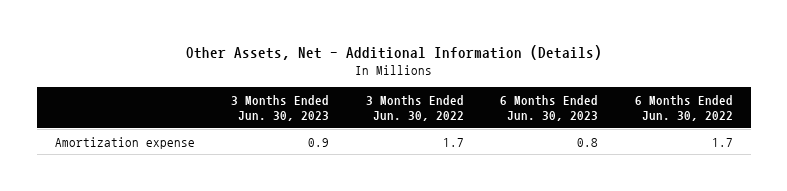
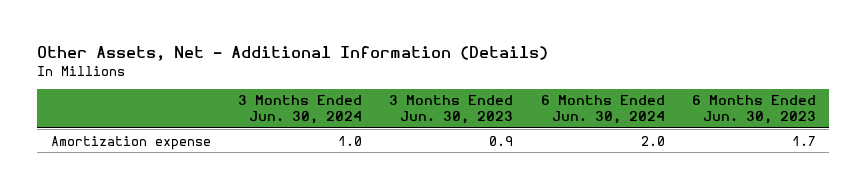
- | 3 Months Ended Jun. 30, 2023 | 3 Months Ended Jun. 30, 2022 | 6 Months Ended Jun. 30, 2023 | 6 Months Ended Jun. 30, 2022
+ | 3 Months Ended Jun. 30, 2024 | 3 Months Ended Jun. 30, 2023 | 6 Months Ended Jun. 30, 2024 | 6 Months Ended Jun. 30, 2023
- Amortization expense | 0.9 | 1.7 | 0.8 | 1.7
+ Amortization expense | 1.0 | 0.9 | 2.0 | 1.7

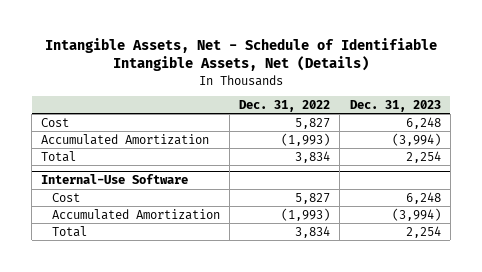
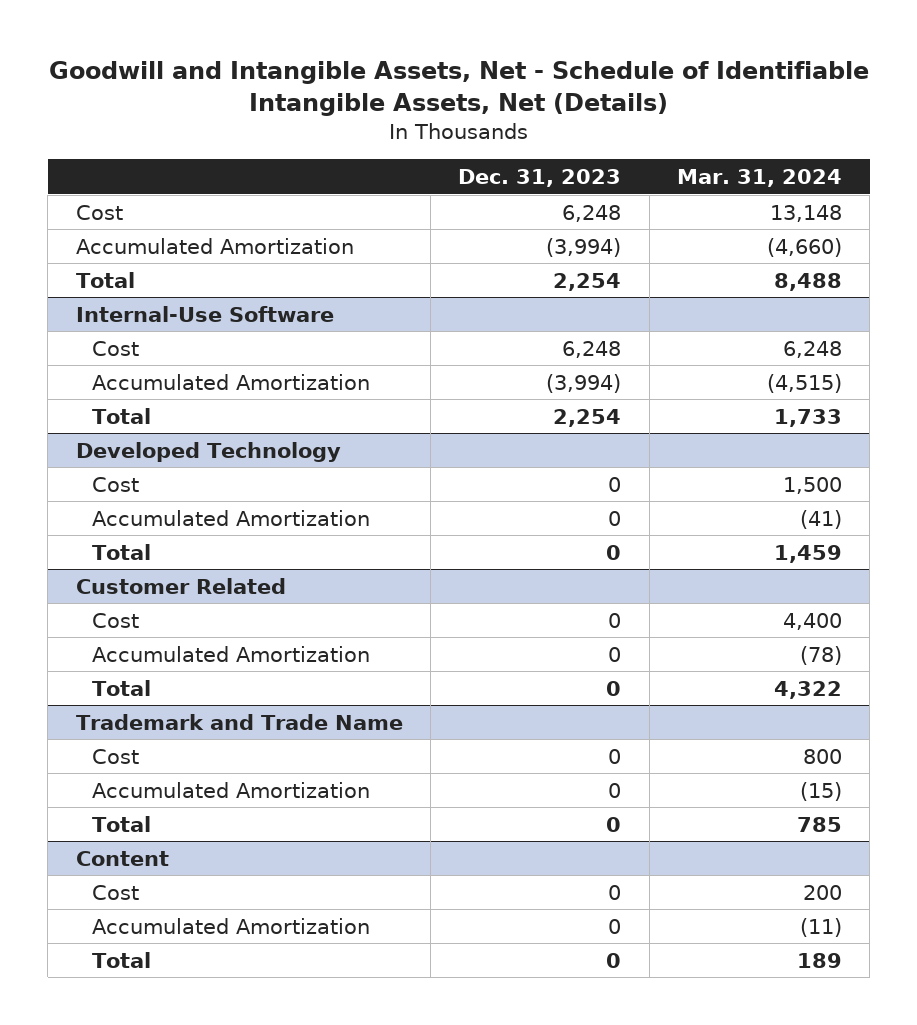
- Intangible Assets, Net - Schedule of Identifiable Intangible Assets, Net (Details)
+ Goodwill and Intangible Assets, Net - Schedule of Identifiable Intangible Assets, Net (Details)
- | Dec. 31, 2022 | Dec. 31, 2023
+ | Dec. 31, 2023 | Mar. 31, 2024
+ Developed Technology
+ Cost | 0 | 1,500
+ Accumulated Amortization | 0 | (41)
+ Total | 0 | 1,459
+ Customer Related
+ Cost | 0 | 4,400
+ Accumulated Amortization | 0 | (78)
+ Total | 0 | 4,322
+ Trademark and Trade Name
+ Cost | 0 | 800
+ Accumulated Amortization | 0 | (15)
+ Total | 0 | 785
+ Content
+ Cost | 0 | 200
+ Accumulated Amortization | 0 | (11)
+ Total | 0 | 189

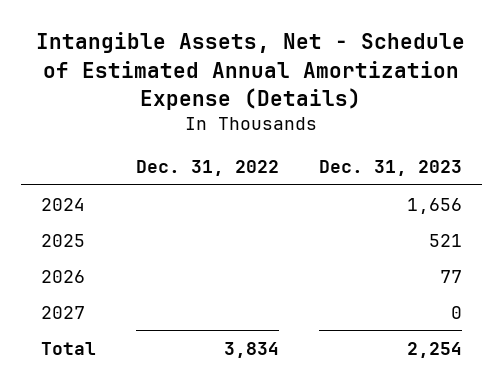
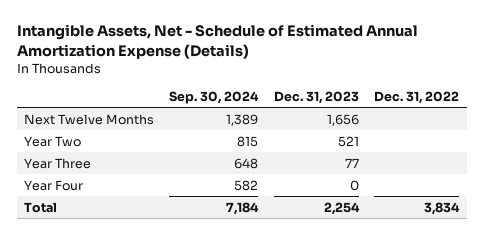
- | Dec. 31, 2022 | Dec. 31, 2023
+ | Sep. 30, 2024 | Dec. 31, 2023 | Dec. 31, 2022
- 2024 | | 1,656
- 2025 | | 521
- 2026 | | 77
- 2027 | | 0
+ Next Twelve Months | 1,389 | 1,656 |
+ Year Two | 815 | 521 |
+ Year Three | 648 | 77 |
+ Year Four | 582 | 0 |

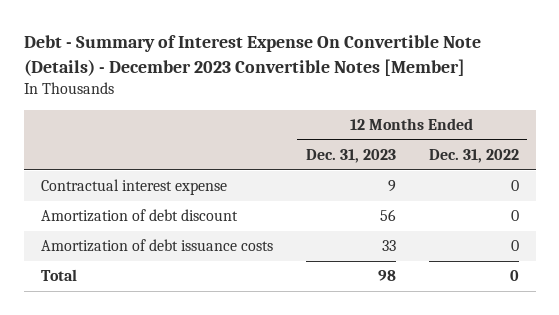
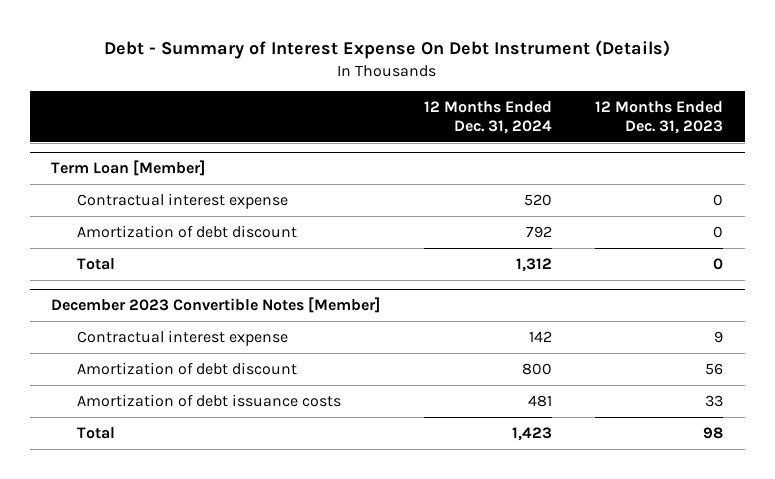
- Debt - Summary of Interest Expense On Convertible Note (Details) - December 2023 Convertible Notes [Member]
+ Debt - Summary of Interest Expense On Debt Instrument (Details)
- | 12 Months Ended Dec. 31, 2023 | 12 Months Ended Dec. 31, 2022
+ | 12 Months Ended Dec. 31, 2024 | 12 Months Ended Dec. 31, 2023
+ Term Loan [Member]
+ Contractual interest expense | 520 | 0
+ Amortization of debt discount | 792 | 0
+ Total | 1,312 | 0
+ December 2023 Convertible Notes [Member]

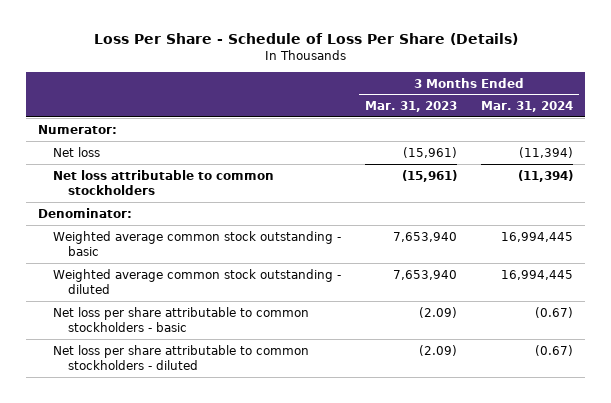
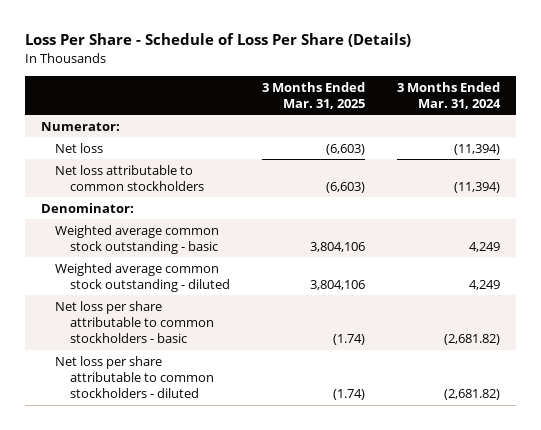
- | 3 Months Ended Mar. 31, 2023 | 3 Months Ended Mar. 31, 2024
+ | 3 Months Ended Mar. 31, 2025 | 3 Months Ended Mar. 31, 2024
- Weighted average common stock outstanding - basic | 7,653,940 | 16,994,445
- Weighted average common stock outstanding - diluted | 7,653,940 | 16,994,445
- Net loss per share attributable to common stockholders - basic | (2.09) | (0.67)
- Net loss per share attributable to common stockholders - diluted | (2.09) | (0.67)
+ Weighted average common stock outstanding - basic | 3,804,106 | 4,249
+ Weighted average common stock outstanding - diluted | 3,804,106 | 4,249
+ Net loss per share attributable to common stockholders - basic | (1.74) | (2,681.82)
+ Net loss per share attributable to common stockholders - diluted | (1.74) | (2,681.82)

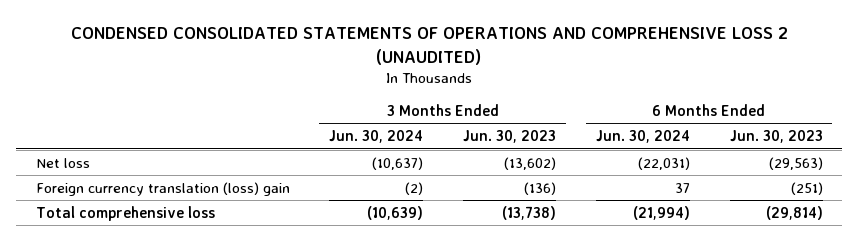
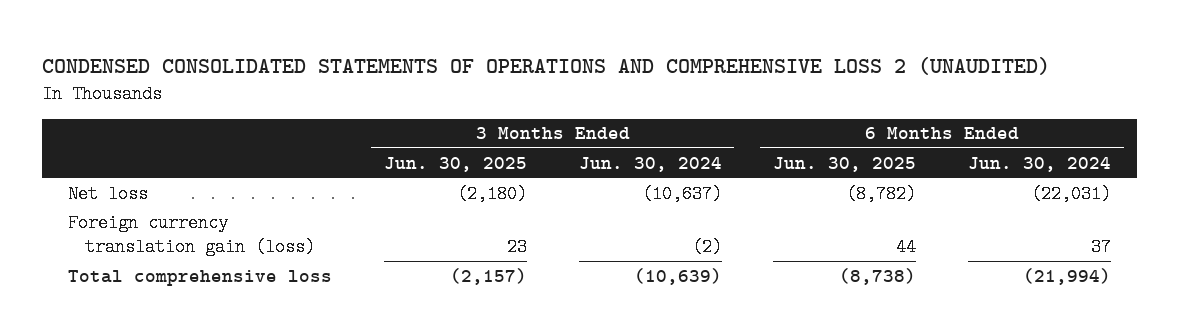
- | 3 Months Ended Jun. 30, 2024 | 3 Months Ended Jun. 30, 2023 | 6 Months Ended Jun. 30, 2024 | 6 Months Ended Jun. 30, 2023
+ | 3 Months Ended Jun. 30, 2025 | 3 Months Ended Jun. 30, 2024 | 6 Months Ended Jun. 30, 2025 | 6 Months Ended Jun. 30, 2024
- Foreign currency translation (loss) gain | (2) | (136) | 37 | (251)
+ Foreign currency translation gain (loss) | 23 | (2) | 44 | 37

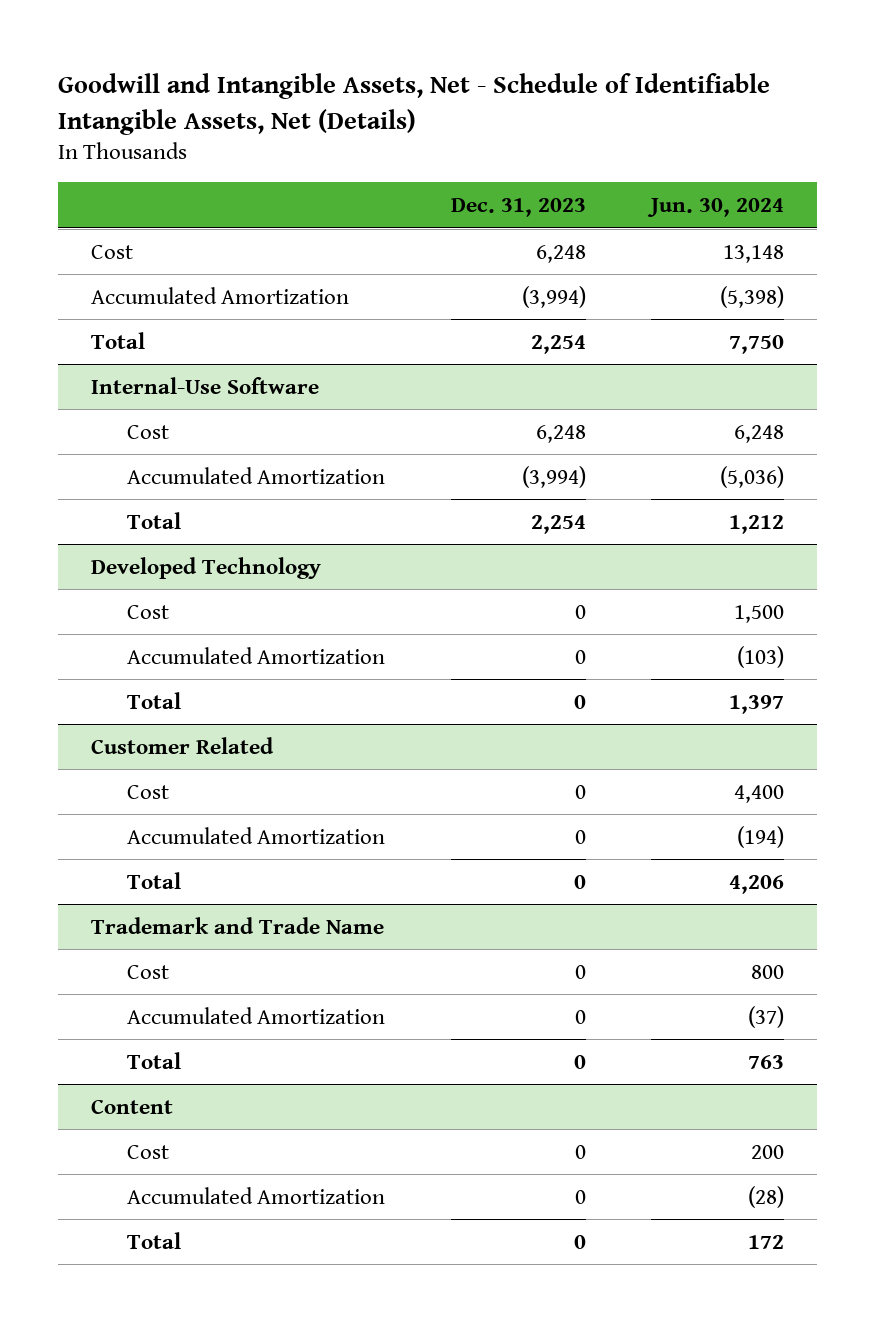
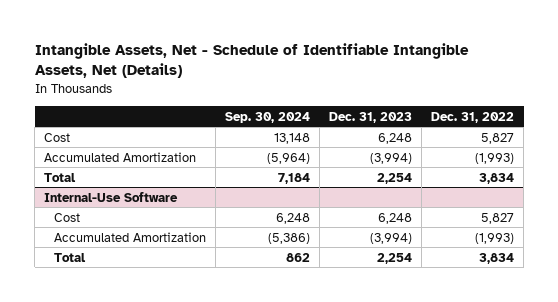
- Goodwill and Intangible Assets, Net - Schedule of Identifiable Intangible Assets, Net (Details)
+ Intangible Assets, Net - Schedule of Identifiable Intangible Assets, Net (Details)
- | Dec. 31, 2023 | Jun. 30, 2024
+ | Sep. 30, 2024 | Dec. 31, 2023 | Dec. 31, 2022
- Developed Technology
- Cost | 0 | 1,500
- Accumulated Amortization | 0 | (103)
- Total | 0 | 1,397
- Customer Related
- Cost | 0 | 4,400
- Accumulated Amortization | 0 | (194)
- Total | 0 | 4,206
- Trademark and Trade Name
- Cost | 0 | 800
- Accumulated Amortization | 0 | (37)
- Total | 0 | 763
- Content
- Cost | 0 | 200
- Accumulated Amortization | 0 | (28)
- Total | 0 | 172

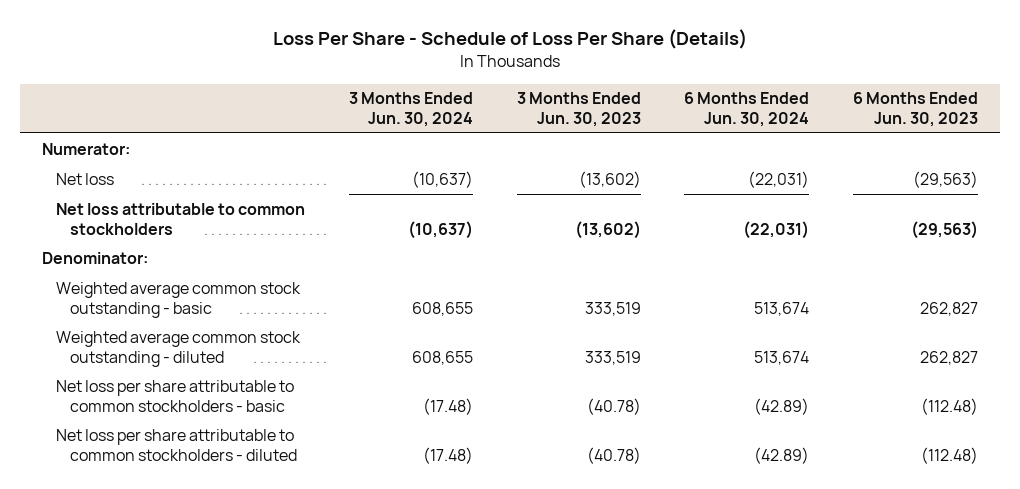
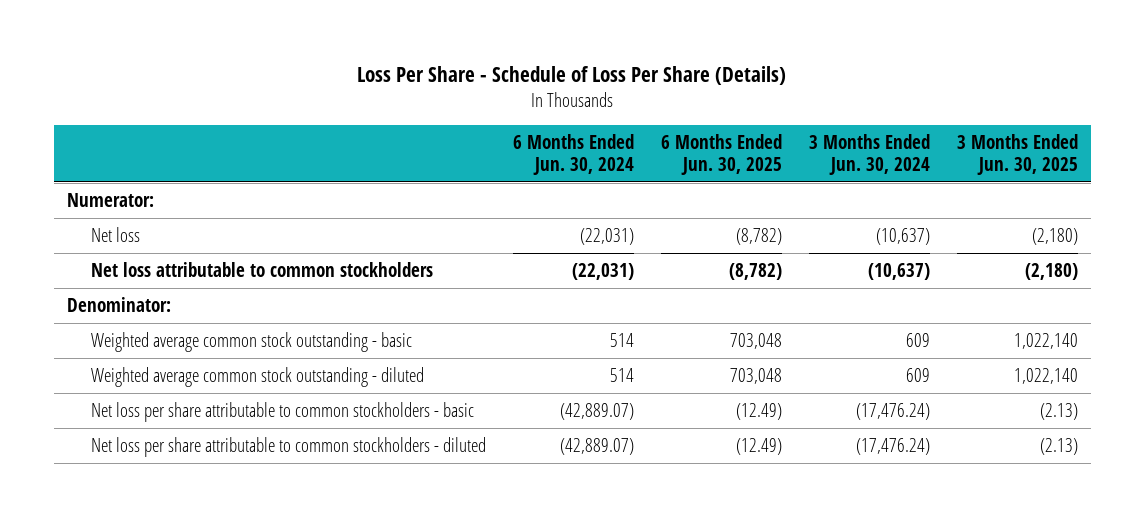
- | 3 Months Ended Jun. 30, 2024 | 3 Months Ended Jun. 30, 2023 | 6 Months Ended Jun. 30, 2024 | 6 Months Ended Jun. 30, 2023
+ | 6 Months Ended Jun. 30, 2024 | 6 Months Ended Jun. 30, 2025 | 3 Months Ended Jun. 30, 2024 | 3 Months Ended Jun. 30, 2025
- Weighted average common stock outstanding - basic | 608,655 | 333,519 | 513,674 | 262,827
- Weighted average common stock outstanding - diluted | 608,655 | 333,519 | 513,674 | 262,827
- Net loss per share attributable to common stockholders - basic | (17.48) | (40.78) | (42.89) | (112.48)
- Net loss per share attributable to common stockholders - diluted | (17.48) | (40.78) | (42.89) | (112.48)
+ Weighted average common stock outstanding - basic | 514 | 703,048 | 609 | 1,022,140
+ Weighted average common stock outstanding - diluted | 514 | 703,048 | 609 | 1,022,140
+ Net loss per share attributable to common stockholders - basic | (42,889.07) | (12.49) | (17,476.24) | (2.13)
+ Net loss per share attributable to common stockholders - diluted | (42,889.07) | (12.49) | (17,476.24) | (2.13)

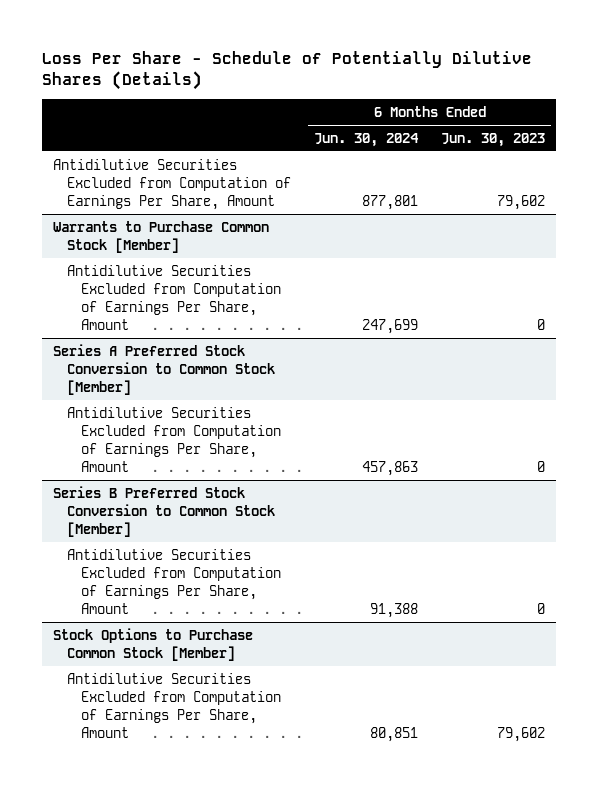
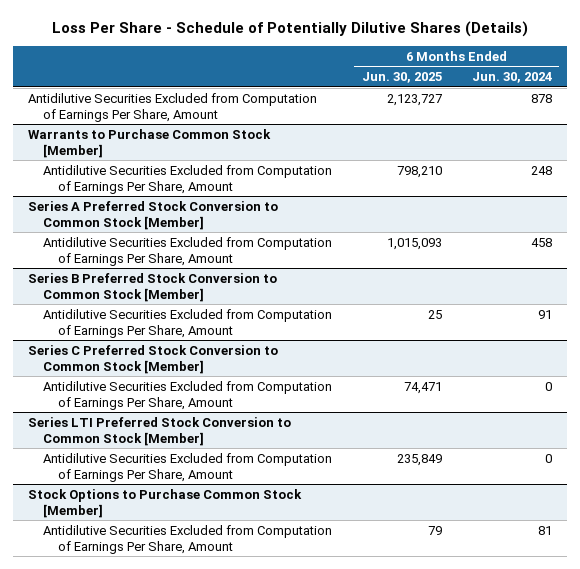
- | 6 Months Ended Jun. 30, 2024 | 6 Months Ended Jun. 30, 2023
+ | 6 Months Ended Jun. 30, 2025 | 6 Months Ended Jun. 30, 2024
- Antidilutive Securities Excluded from Computation of Earnings Per Share, Amount | 877,801 | 79,602
+ Antidilutive Securities Excluded from Computation of Earnings Per Share, Amount | 2,123,727 | 878
@ Warrants to Purchase Common Stock [Member]
- Antidilutive Securities Excluded from Computation of Earnings Per Share, Amount | 247,699 | 0
+ Antidilutive Securities Excluded from Computation of Earnings Per Share, Amount | 798,210 | 248
@ Series A Preferred Stock Conversion to Common Stock [Member]
- Antidilutive Securities Excluded from Computation of Earnings Per Share, Amount | 457,863 | 0
+ Antidilutive Securities Excluded from Computation of Earnings Per Share, Amount | 1,015,093 | 458
@ Series B Preferred Stock Conversion to Common Stock [Member]
- Antidilutive Securities Excluded from Computation of Earnings Per Share, Amount | 91,388 | 0
+ Antidilutive Securities Excluded from Computation of Earnings Per Share, Amount | 25 | 91
+ Series C Preferred Stock Conversion to Common Stock [Member]
+ Antidilutive Securities Excluded from Computation of Earnings Per Share, Amount | 74,471 | 0
+ Series LTI Preferred Stock Conversion to Common Stock [Member]
+ Antidilutive Securities Excluded from Computation of Earnings Per Share, Amount | 235,849 | 0
@ Stock Options to Purchase Common Stock [Member]
- Antidilutive Securities Excluded from Computation of Earnings Per Share, Amount | 80,851 | 79,602
+ Antidilutive Securities Excluded from Computation of Earnings Per Share, Amount | 79 | 81

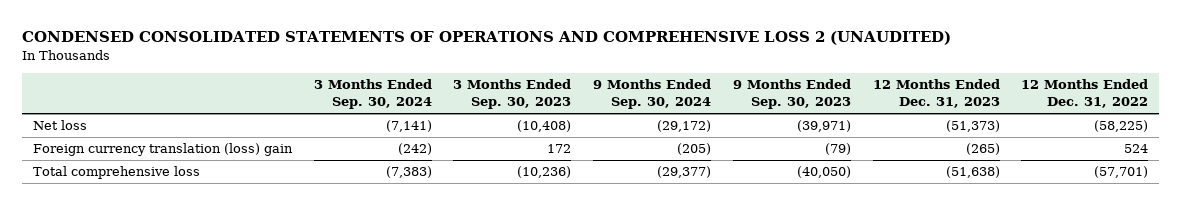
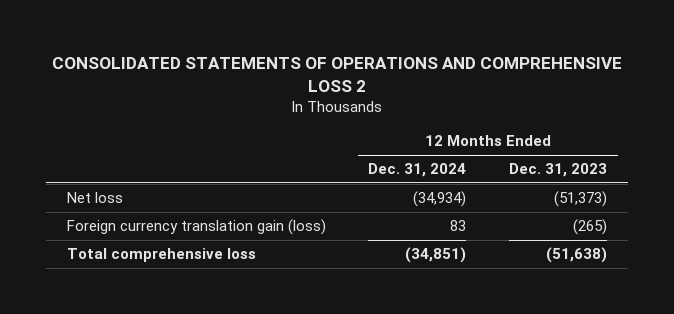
- CONDENSED CONSOLIDATED STATEMENTS OF OPERATIONS AND COMPREHENSIVE LOSS 2 (UNAUDITED)
+ CONSOLIDATED STATEMENTS OF OPERATIONS AND COMPREHENSIVE LOSS 2
- | 3 Months Ended Sep. 30, 2024 | 3 Months Ended Sep. 30, 2023 | 9 Months Ended Sep. 30, 2024 | 9 Months Ended Sep. 30, 2023 | 12 Months Ended Dec. 31, 2023 | 12 Months Ended Dec. 31, 2022
+ | 12 Months Ended Dec. 31, 2024 | 12 Months Ended Dec. 31, 2023
- Foreign currency translation (loss) gain | (242) | 172 | (205) | (79) | (265) | 524
+ Foreign currency translation gain (loss) | 83 | (265)

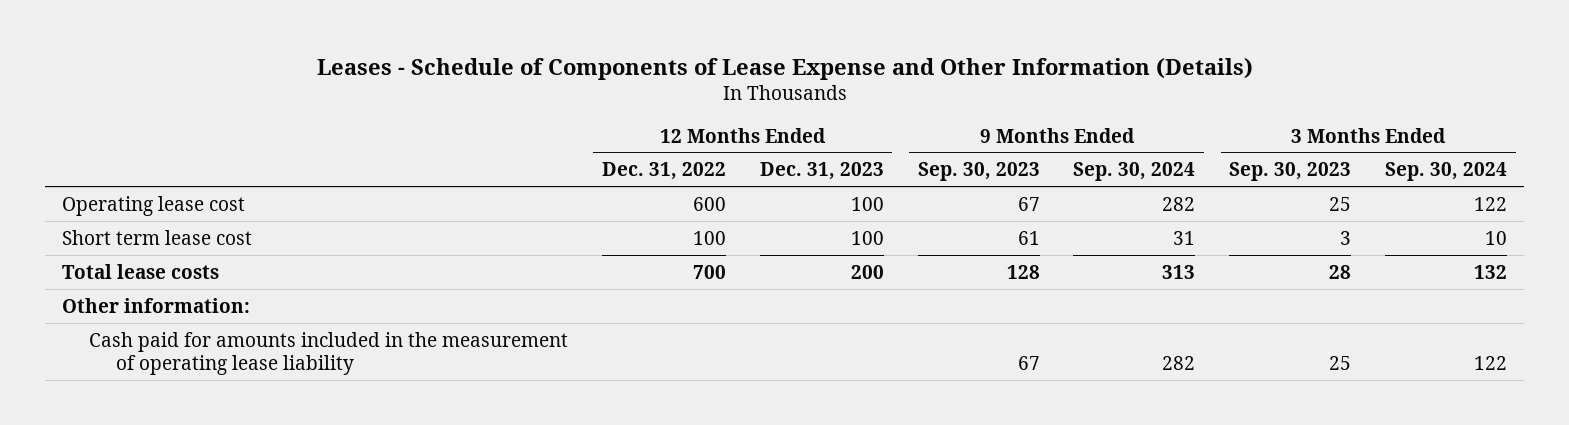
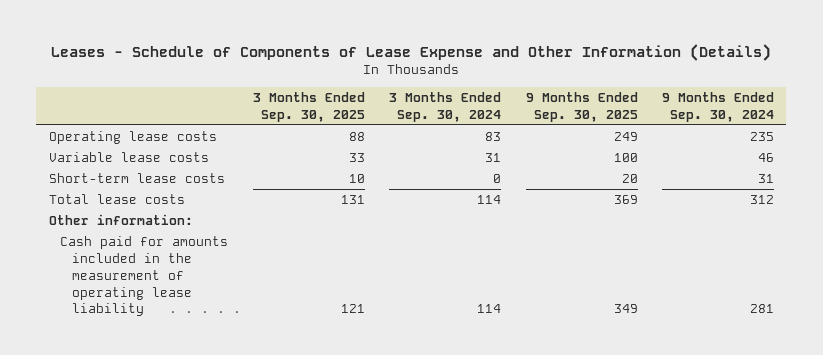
- | 12 Months Ended Dec. 31, 2022 | 12 Months Ended Dec. 31, 2023 | 9 Months Ended Sep. 30, 2023 | 9 Months Ended Sep. 30, 2024 | 3 Months Ended Sep. 30, 2023 | 3 Months Ended Sep. 30, 2024
+ | 3 Months Ended Sep. 30, 2025 | 3 Months Ended Sep. 30, 2024 | 9 Months Ended Sep. 30, 2025 | 9 Months Ended Sep. 30, 2024
- Operating lease cost | 600 | 100 | 67 | 282 | 25 | 122
- Short term lease cost | 100 | 100 | 61 | 31 | 3 | 10
- Total lease costs | 700 | 200 | 128 | 313 | 28 | 132
+ Operating lease costs | 88 | 83 | 249 | 235
+ Variable lease costs | 33 | 31 | 100 | 46
+ Short-term lease costs | 10 | 0 | 20 | 31
+ Total lease costs | 131 | 114 | 369 | 312
- Cash paid for amounts included in the measurement of operating lease liability | | | 67 | 282 | 25 | 122
+ Cash paid for amounts included in the measurement of operating lease liability | 121 | 114 | 349 | 281

